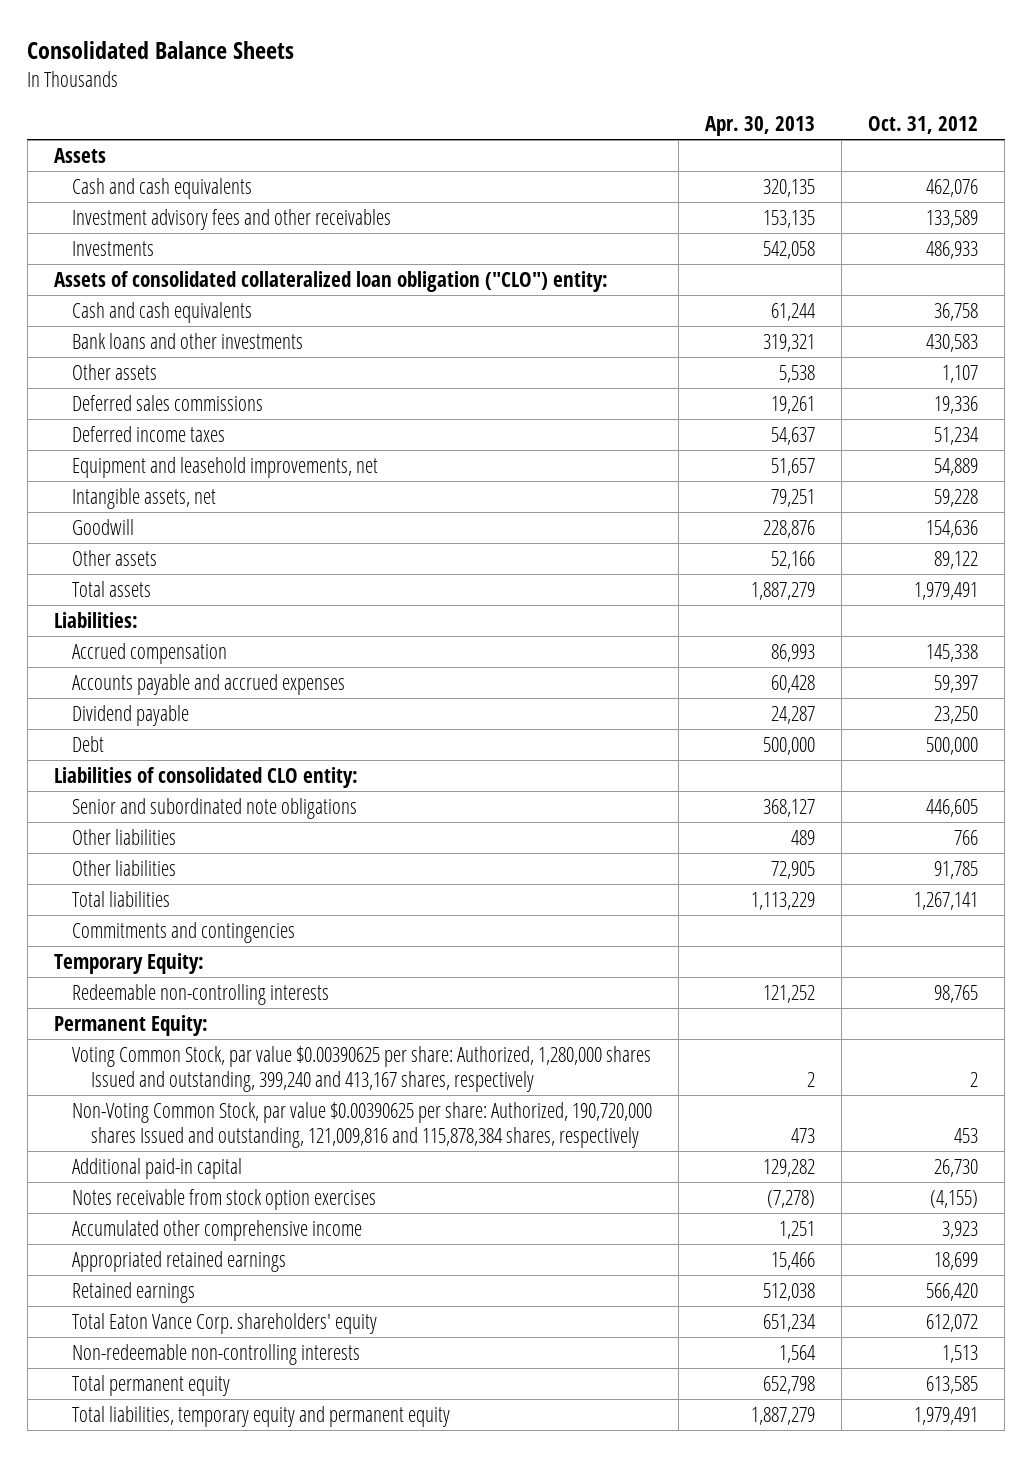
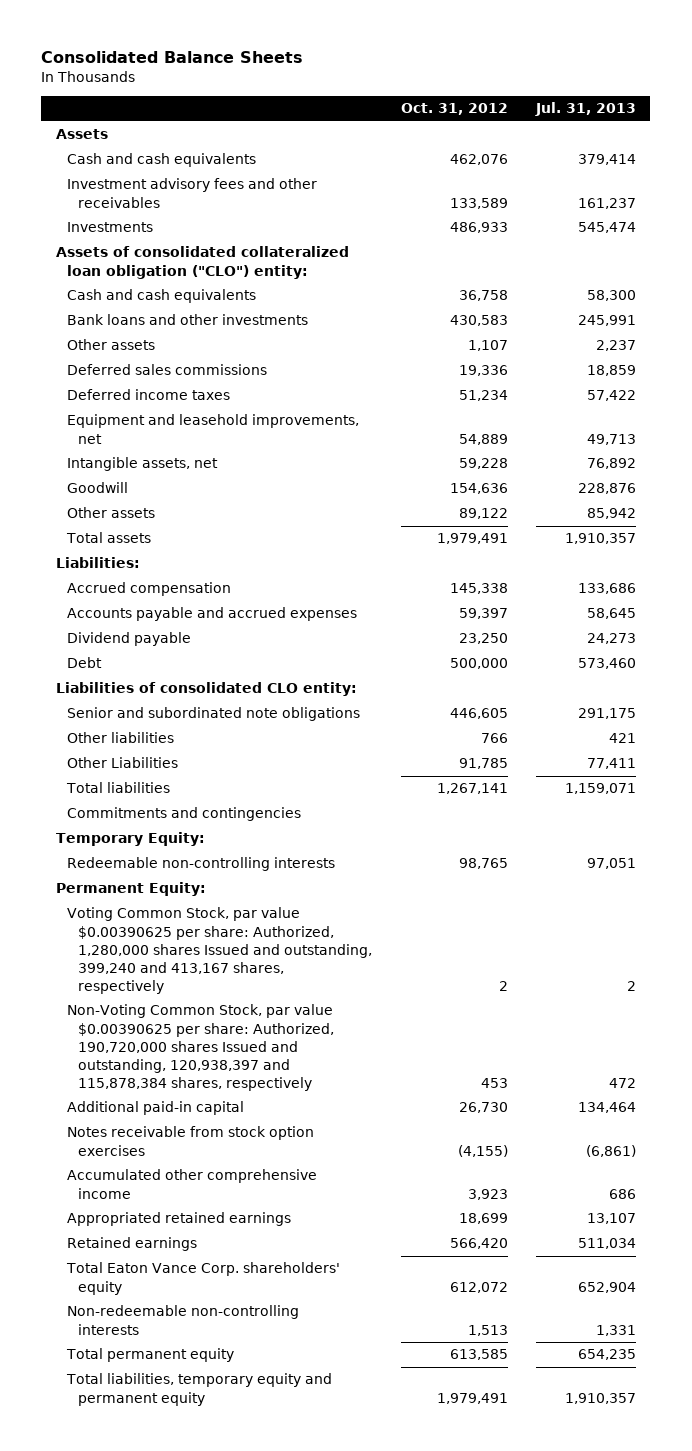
- | Apr. 30, 2013 | Oct. 31, 2012
+ | Oct. 31, 2012 | Jul. 31, 2013
- Other liabilities | 72,905 | 91,785
+ Other Liabilities | 91,785 | 77,411
- Non-Voting Common Stock, par value $0.00390625 per share: Authorized, 190,720,000 shares Issued and outstanding, 121,009,816 and 115,878,384 shares, respectively | 473 | 453
+ Non-Voting Common Stock, par value $0.00390625 per share: Authorized, 190,720,000 shares Issued and outstanding, 120,938,397 and 115,878,384 shares, respectively | 453 | 472

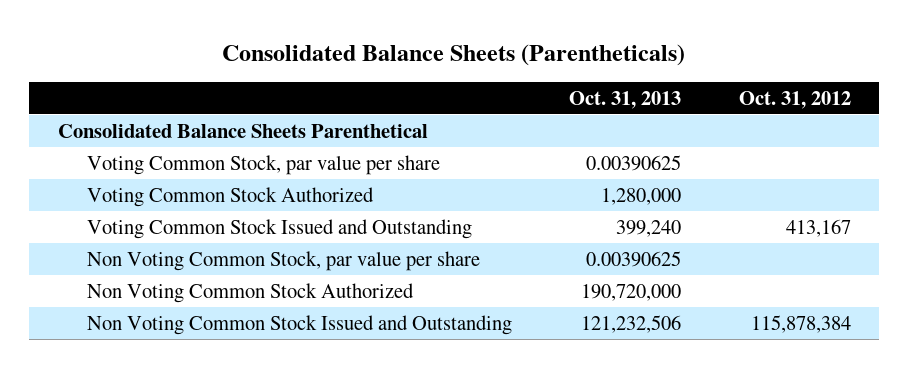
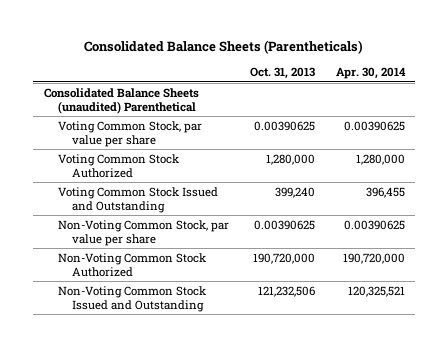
- | Oct. 31, 2013 | Oct. 31, 2012
+ | Oct. 31, 2013 | Apr. 30, 2014
- Consolidated Balance Sheets Parenthetical
+ Consolidated Balance Sheets (unaudited) Parenthetical
- Non Voting Common Stock, par value per share | 0.00390625 |
- Non Voting Common Stock Authorized | 190,720,000 |
- Non Voting Common Stock Issued and Outstanding | 121,232,506 | 115,878,384
+ Non-Voting Common Stock, par value per share | 0.00390625 | 0.00390625
+ Non-Voting Common Stock Authorized | 190,720,000 | 190,720,000
+ Non-Voting Common Stock Issued and Outstanding | 121,232,506 | 120,325,521

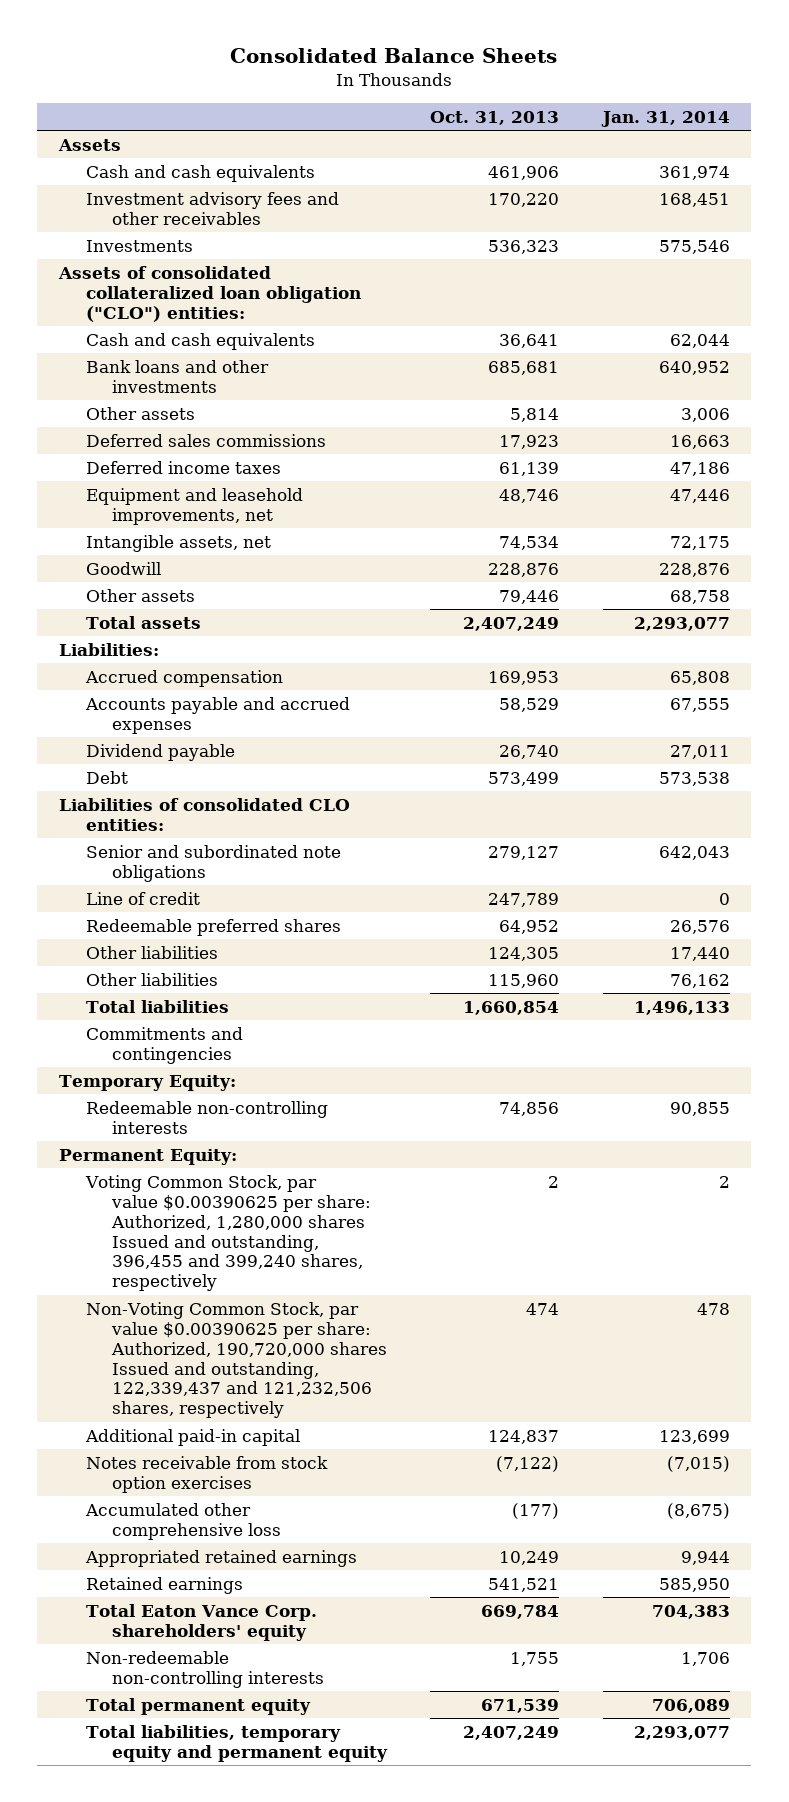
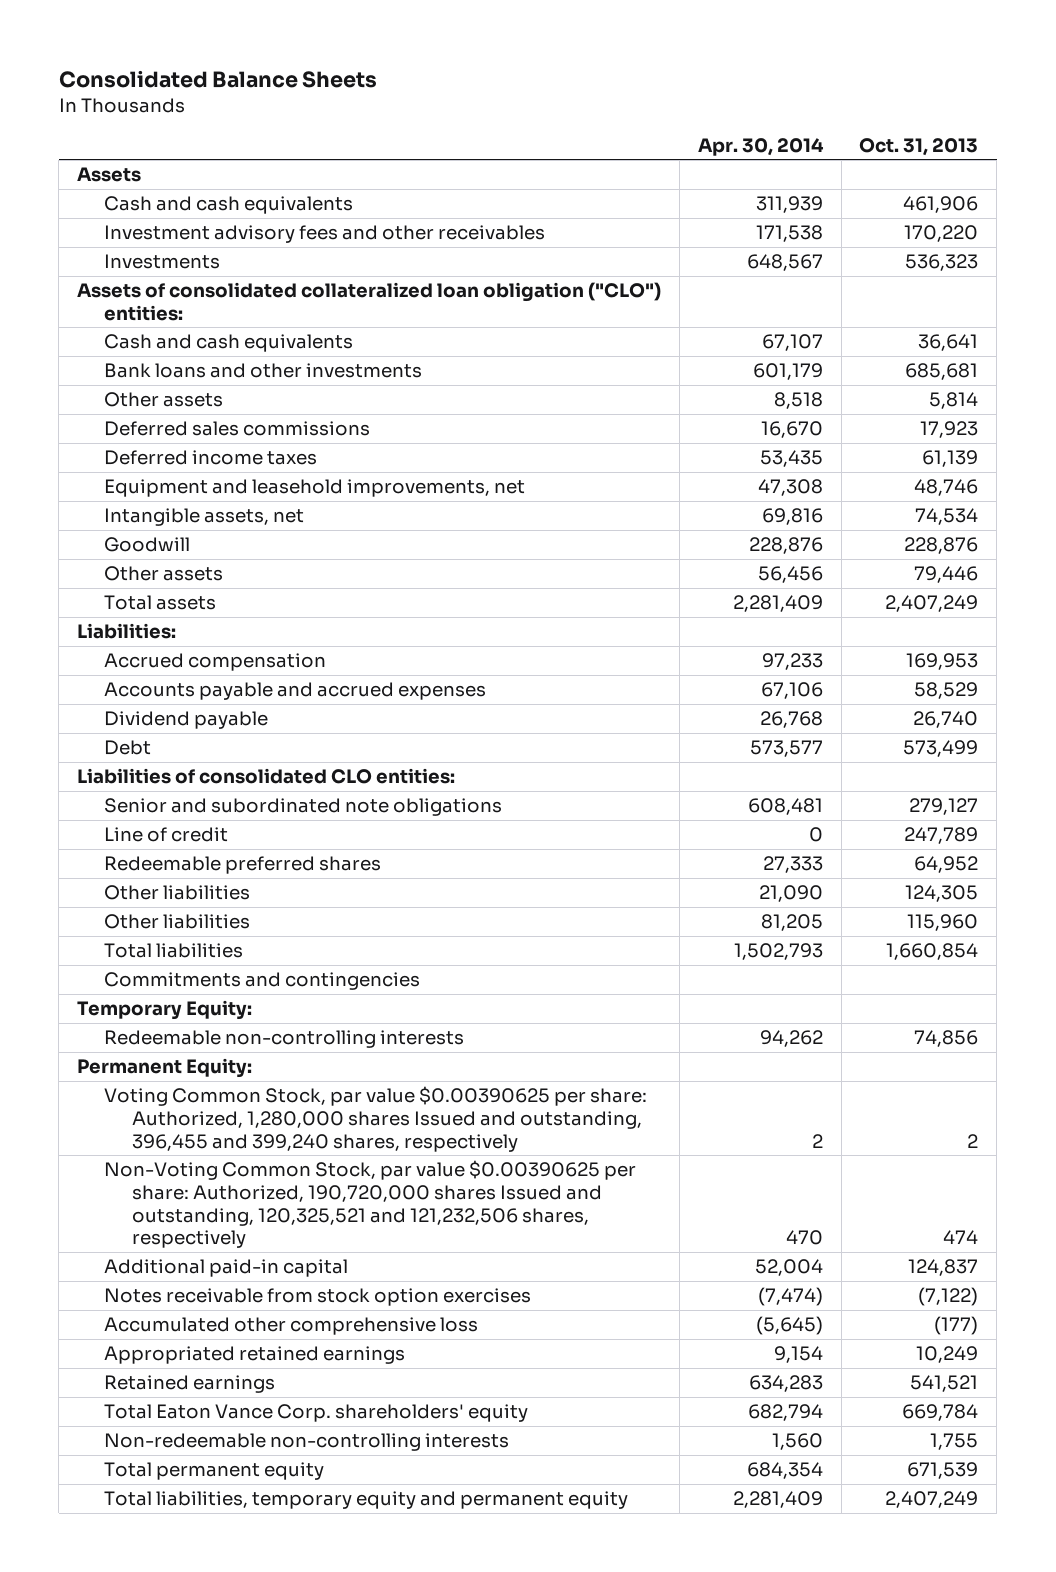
- | Oct. 31, 2013 | Jan. 31, 2014
+ | Apr. 30, 2014 | Oct. 31, 2013
- Non-Voting Common Stock, par value $0.00390625 per share: Authorized, 190,720,000 shares Issued and outstanding, 122,339,437 and 121,232,506 shares, respectively | 474 | 478
+ Non-Voting Common Stock, par value $0.00390625 per share: Authorized, 190,720,000 shares Issued and outstanding, 120,325,521 and 121,232,506 shares, respectively | 470 | 474

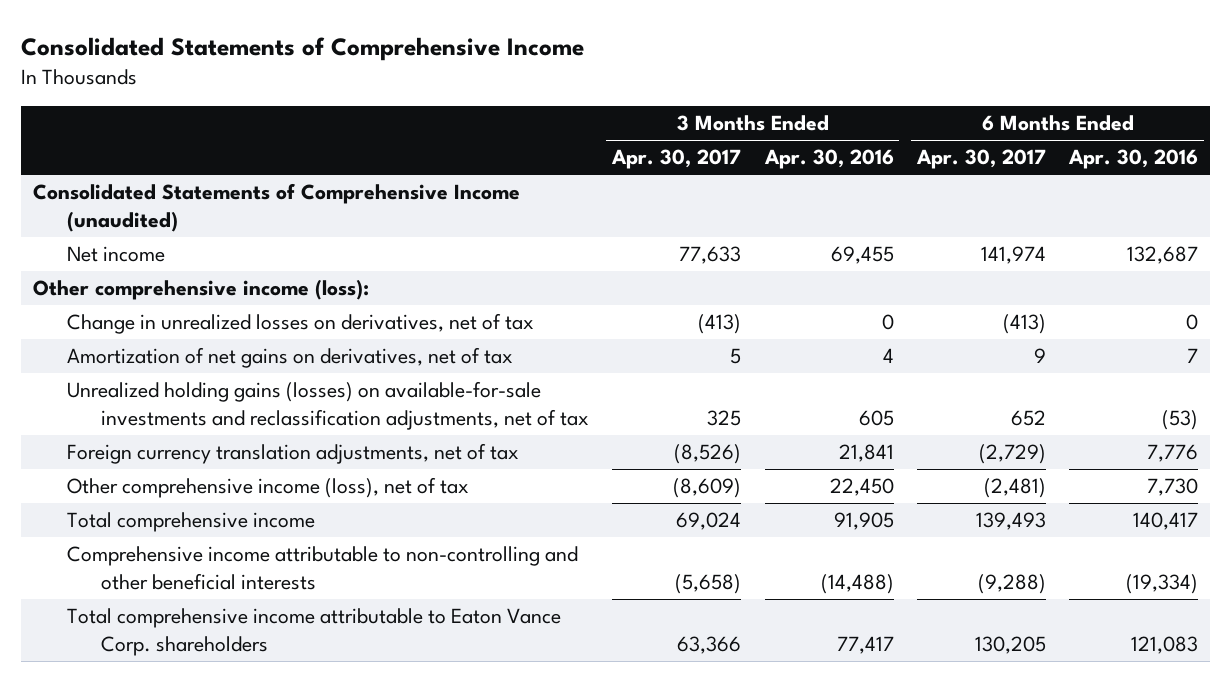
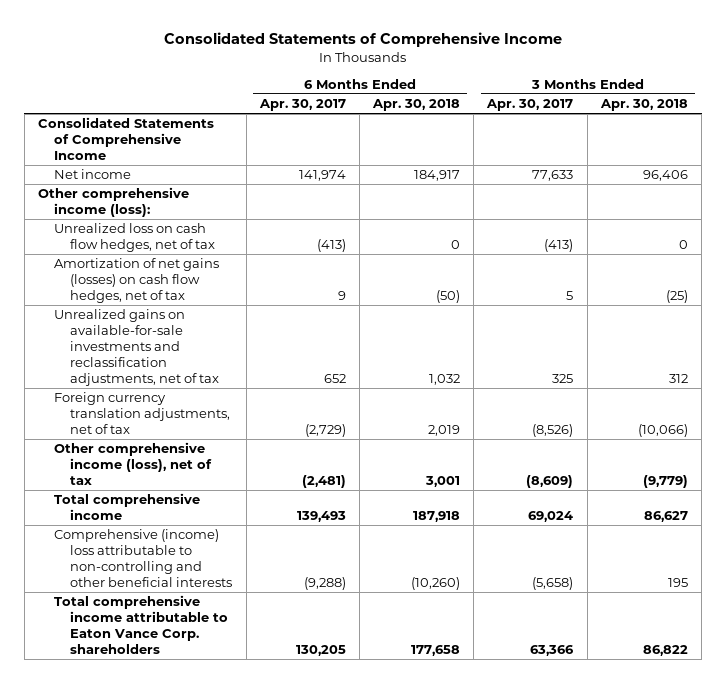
- | 3 Months Ended Apr. 30, 2017 | 3 Months Ended Apr. 30, 2016 | 6 Months Ended Apr. 30, 2017 | 6 Months Ended Apr. 30, 2016
+ | 6 Months Ended Apr. 30, 2017 | 6 Months Ended Apr. 30, 2018 | 3 Months Ended Apr. 30, 2017 | 3 Months Ended Apr. 30, 2018
- Consolidated Statements of Comprehensive Income (unaudited)
+ Consolidated Statements of Comprehensive Income
- Change in unrealized losses on derivatives, net of tax | (413) | 0 | (413) | 0
- Amortization of net gains on derivatives, net of tax | 5 | 4 | 9 | 7
- Unrealized holding gains (losses) on available-for-sale investments and reclassification adjustments, net of tax | 325 | 605 | 652 | (53)
+ Unrealized loss on cash flow hedges, net of tax | (413) | 0 | (413) | 0
+ Amortization of net gains (losses) on cash flow hedges, net of tax | 9 | (50) | 5 | (25)
+ Unrealized gains on available-for-sale investments and reclassification adjustments, net of tax | 652 | 1,032 | 325 | 312
- Comprehensive income attributable to non-controlling and other beneficial interests | (5,658) | (14,488) | (9,288) | (19,334)
+ Comprehensive (income) loss attributable to non-controlling and other beneficial interests | (9,288) | (10,260) | (5,658) | 195

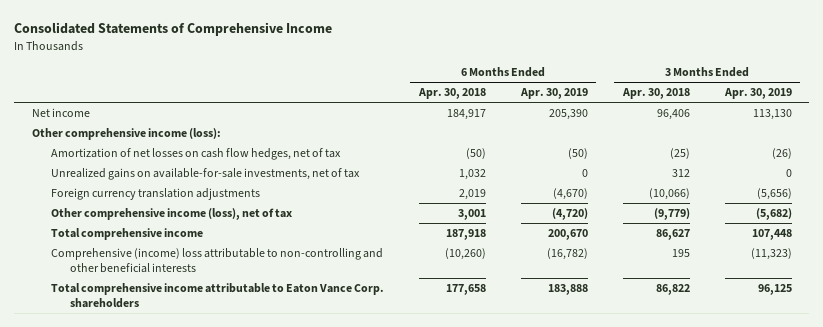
- | 6 Months Ended Apr. 30, 2017 | 6 Months Ended Apr. 30, 2018 | 3 Months Ended Apr. 30, 2017 | 3 Months Ended Apr. 30, 2018
+ | 6 Months Ended Apr. 30, 2018 | 6 Months Ended Apr. 30, 2019 | 3 Months Ended Apr. 30, 2018 | 3 Months Ended Apr. 30, 2019
- Consolidated Statements of Comprehensive Income
- Unrealized loss on cash flow hedges, net of tax | (413) | 0 | (413) | 0
- Amortization of net gains (losses) on cash flow hedges, net of tax | 9 | (50) | 5 | (25)
- Unrealized gains on available-for-sale investments and reclassification adjustments, net of tax | 652 | 1,032 | 325 | 312
- Foreign currency translation adjustments, net of tax | (2,729) | 2,019 | (8,526) | (10,066)
+ Amortization of net losses on cash flow hedges, net of tax | (50) | (50) | (25) | (26)
+ Unrealized gains on available-for-sale investments, net of tax | 1,032 | 0 | 312 | 0
+ Foreign currency translation adjustments | 2,019 | (4,670) | (10,066) | (5,656)

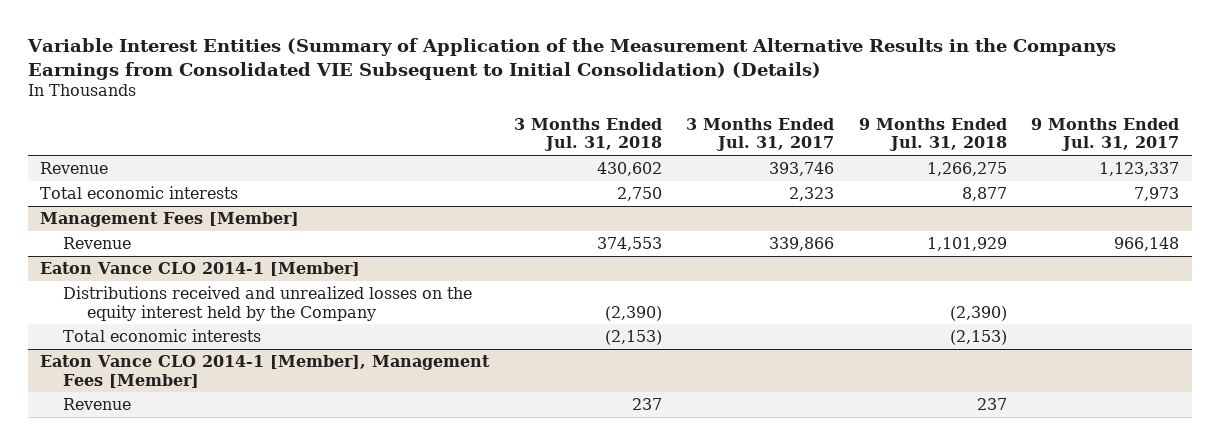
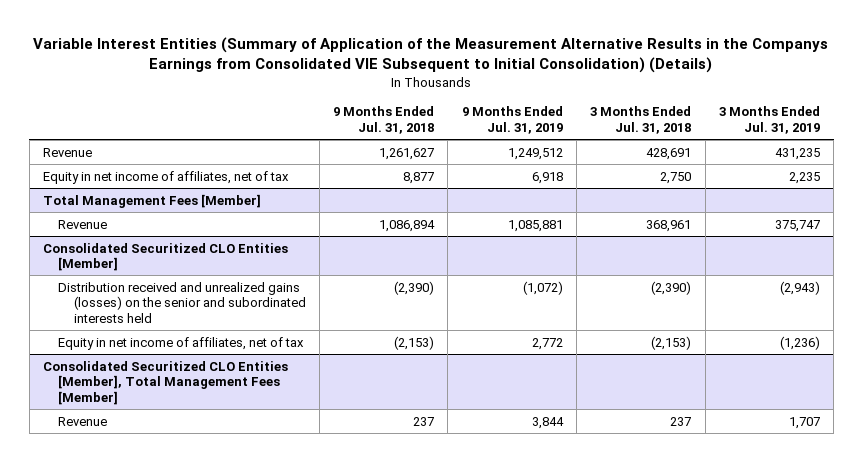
- | 3 Months Ended Jul. 31, 2018 | 3 Months Ended Jul. 31, 2017 | 9 Months Ended Jul. 31, 2018 | 9 Months Ended Jul. 31, 2017
+ | 9 Months Ended Jul. 31, 2018 | 9 Months Ended Jul. 31, 2019 | 3 Months Ended Jul. 31, 2018 | 3 Months Ended Jul. 31, 2019
- Revenue | 430,602 | 393,746 | 1,266,275 | 1,123,337
- Total economic interests | 2,750 | 2,323 | 8,877 | 7,973
- Management Fees [Member]
- Revenue | 374,553 | 339,866 | 1,101,929 | 966,148
- Eaton Vance CLO 2014-1 [Member]
- Distributions received and unrealized losses on the equity interest held by the Company | (2,390) | | (2,390) |
- Total economic interests | (2,153) | | (2,153) |
- Eaton Vance CLO 2014-1 [Member], Management Fees [Member]
+ Revenue | 1,261,627 | 1,249,512 | 428,691 | 431,235
+ Equity in net income of affiliates, net of tax | 8,877 | 6,918 | 2,750 | 2,235
+ Total Management Fees [Member]
+ Revenue | 1,086,894 | 1,085,881 | 368,961 | 375,747
+ Consolidated Securitized CLO Entities [Member]
+ Distribution received and unrealized gains (losses) on the senior and subordinated interests held | (2,390) | (1,072) | (2,390) | (2,943)
+ Equity in net income of affiliates, net of tax | (2,153) | 2,772 | (2,153) | (1,236)
+ Consolidated Securitized CLO Entities [Member], Total Management Fees [Member]

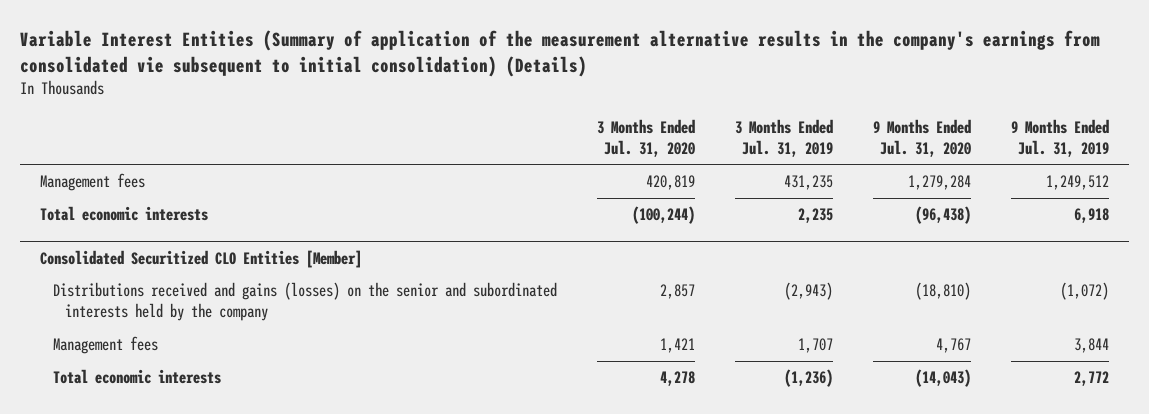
- Variable Interest Entities (Summary of Application of the Measurement Alternative Results in the Companys Earnings from Consolidated VIE Subsequent to Initial Consolidation) (Details)
+ Variable Interest Entities (Summary of application of the measurement alternative results in the company's earnings from consolidated vie subsequent to initial consolidation) (Details)
- | 9 Months Ended Jul. 31, 2018 | 9 Months Ended Jul. 31, 2019 | 3 Months Ended Jul. 31, 2018 | 3 Months Ended Jul. 31, 2019
+ | 3 Months Ended Jul. 31, 2020 | 3 Months Ended Jul. 31, 2019 | 9 Months Ended Jul. 31, 2020 | 9 Months Ended Jul. 31, 2019
- Revenue | 1,261,627 | 1,249,512 | 428,691 | 431,235
- Equity in net income of affiliates, net of tax | 8,877 | 6,918 | 2,750 | 2,235
- Total Management Fees [Member]
- Revenue | 1,086,894 | 1,085,881 | 368,961 | 375,747
+ Management fees | 420,819 | 431,235 | 1,279,284 | 1,249,512
+ Total economic interests | (100,244) | 2,235 | (96,438) | 6,918
@ Consolidated Securitized CLO Entities [Member]
- Distribution received and unrealized gains (losses) on the senior and subordinated interests held | (2,390) | (1,072) | (2,390) | (2,943)
- Equity in net income of affiliates, net of tax | (2,153) | 2,772 | (2,153) | (1,236)
- Consolidated Securitized CLO Entities [Member], Total Management Fees [Member]
- Revenue | 237 | 3,844 | 237 | 1,707
@ Consolidated Securitized CLO Entities [Member]
+ Distributions received and gains (losses) on the senior and subordinated interests held by the company | 2,857 | (2,943) | (18,810) | (1,072)
+ Management fees | 1,421 | 1,707 | 4,767 | 3,844
+ Total economic interests | 4,278 | (1,236) | (14,043) | 2,772

